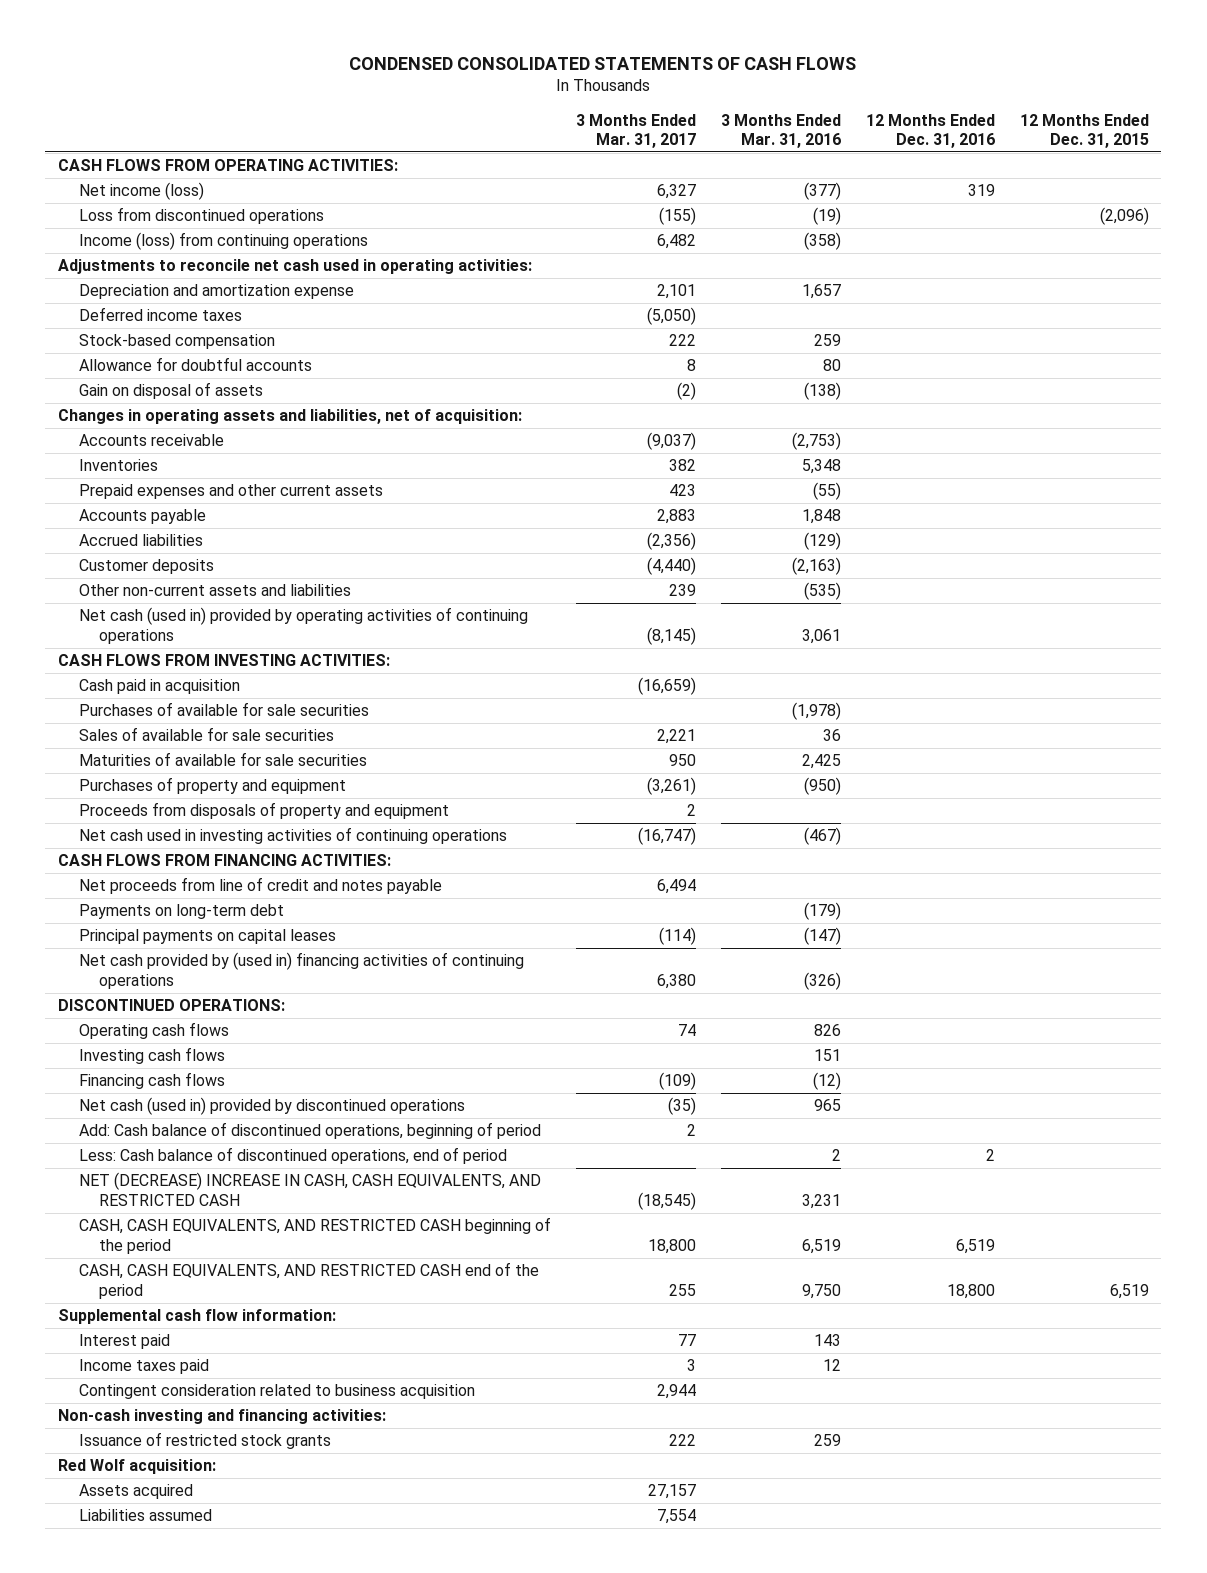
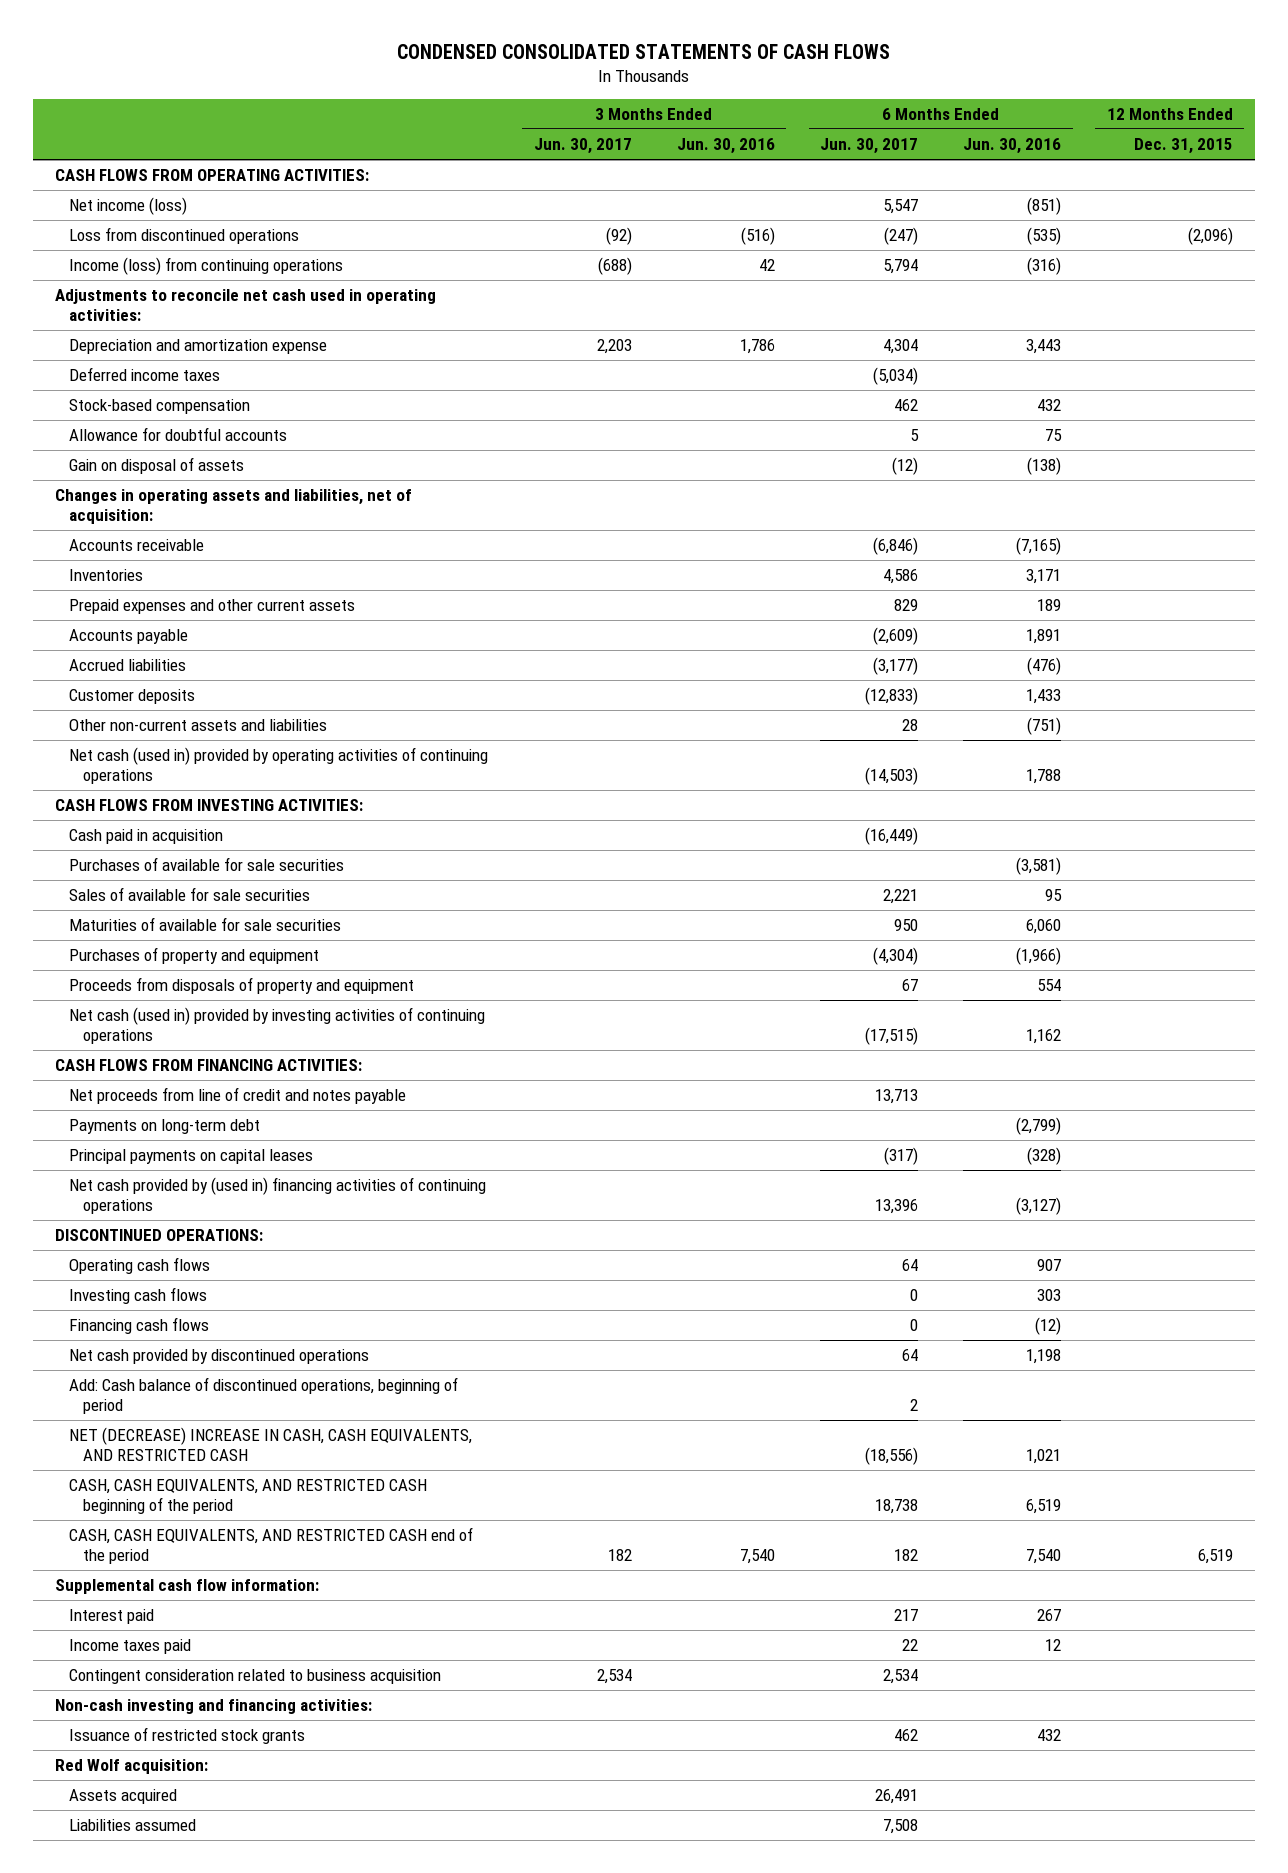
- | 3 Months Ended Mar. 31, 2017 | 3 Months Ended Mar. 31, 2016 | 12 Months Ended Dec. 31, 2016 | 12 Months Ended Dec. 31, 2015
+ | 3 Months Ended Jun. 30, 2017 | 3 Months Ended Jun. 30, 2016 | 6 Months Ended Jun. 30, 2017 | 6 Months Ended Jun. 30, 2016 | 12 Months Ended Dec. 31, 2015
- Net cash used in investing activities of continuing operations | (16,747) | (467) | |
+ Net cash (used in) provided by investing activities of continuing operations | | | (17,515) | 1,162 |
- Net cash (used in) provided by discontinued operations | (35) | 965 | |
+ Net cash provided by discontinued operations | | | 64 | 1,198 |
- Less: Cash balance of discontinued operations, end of period | | 2 | 2 |

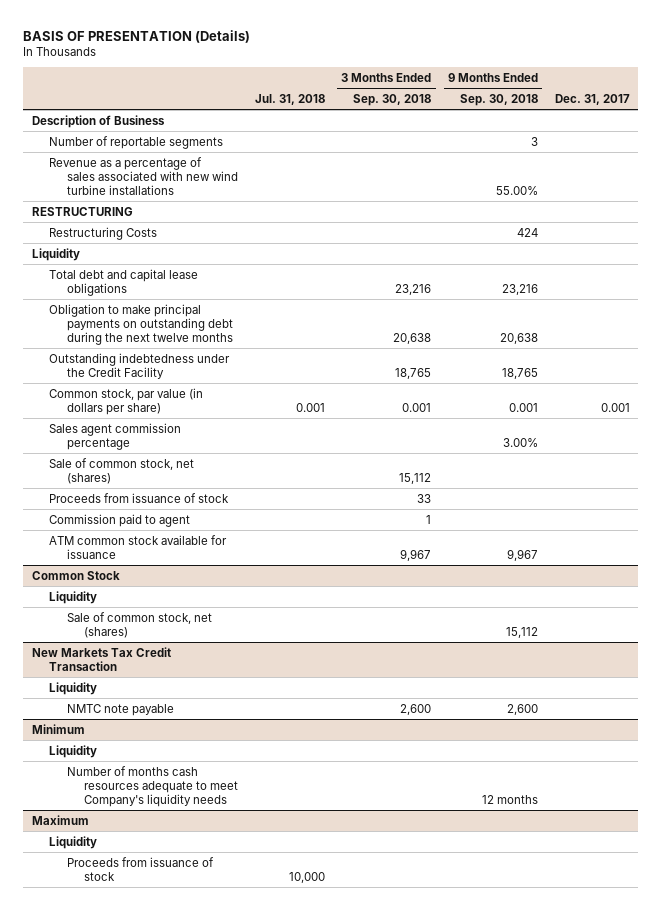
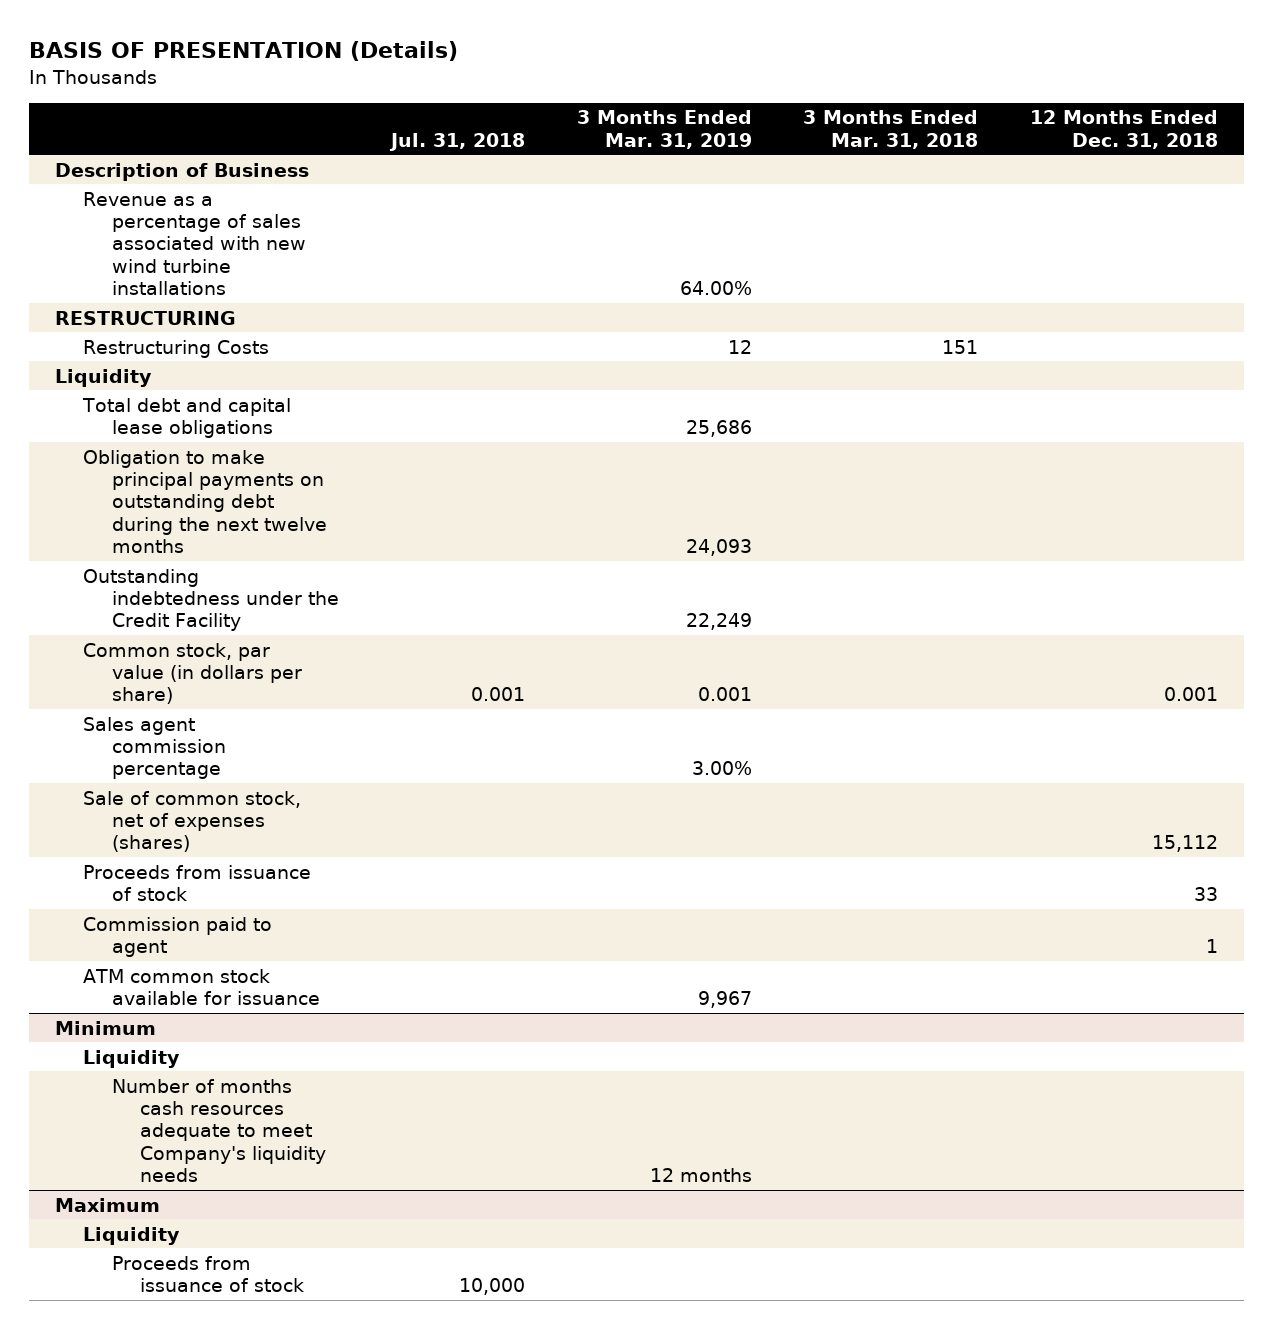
- | Jul. 31, 2018 | 3 Months Ended Sep. 30, 2018 | 9 Months Ended Sep. 30, 2018 | Dec. 31, 2017
+ | Jul. 31, 2018 | 3 Months Ended Mar. 31, 2019 | 3 Months Ended Mar. 31, 2018 | 12 Months Ended Dec. 31, 2018
- Number of reportable segments | | | 3 |
- Sale of common stock, net (shares) | | 15,112 | |
+ Sale of common stock, net of expenses (shares) | | | | 15,112
- Common Stock
- Liquidity
- Sale of common stock, net (shares) | | | 15,112 |
- New Markets Tax Credit Transaction
- Liquidity
- NMTC note payable | | 2,600 | 2,600 |

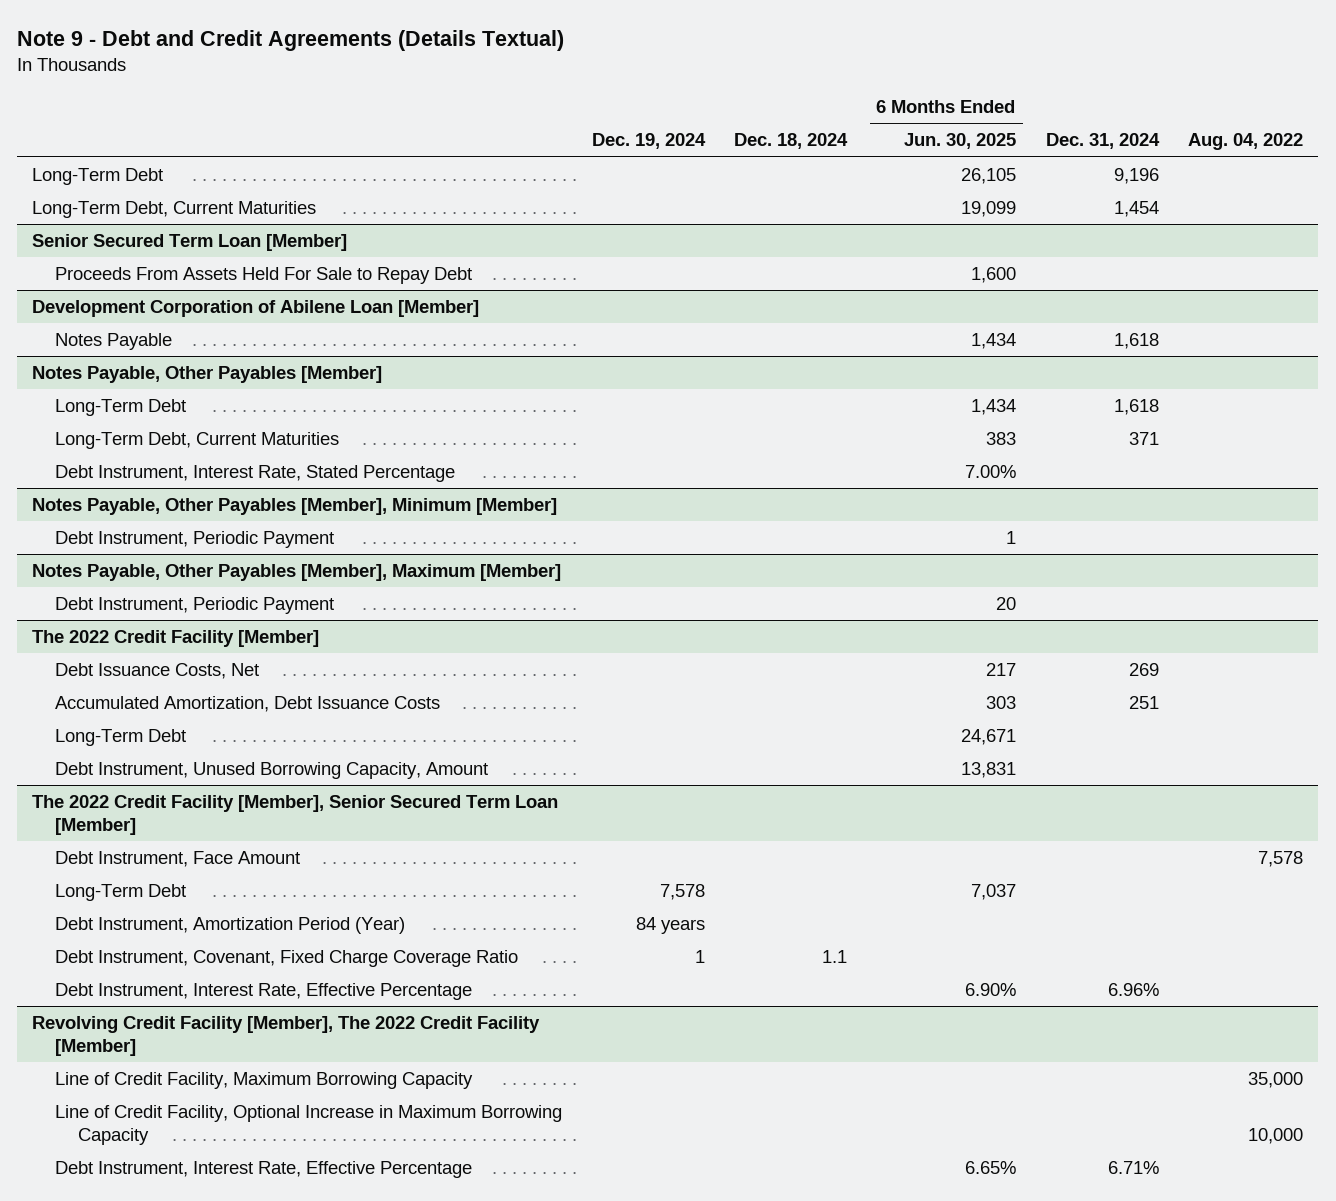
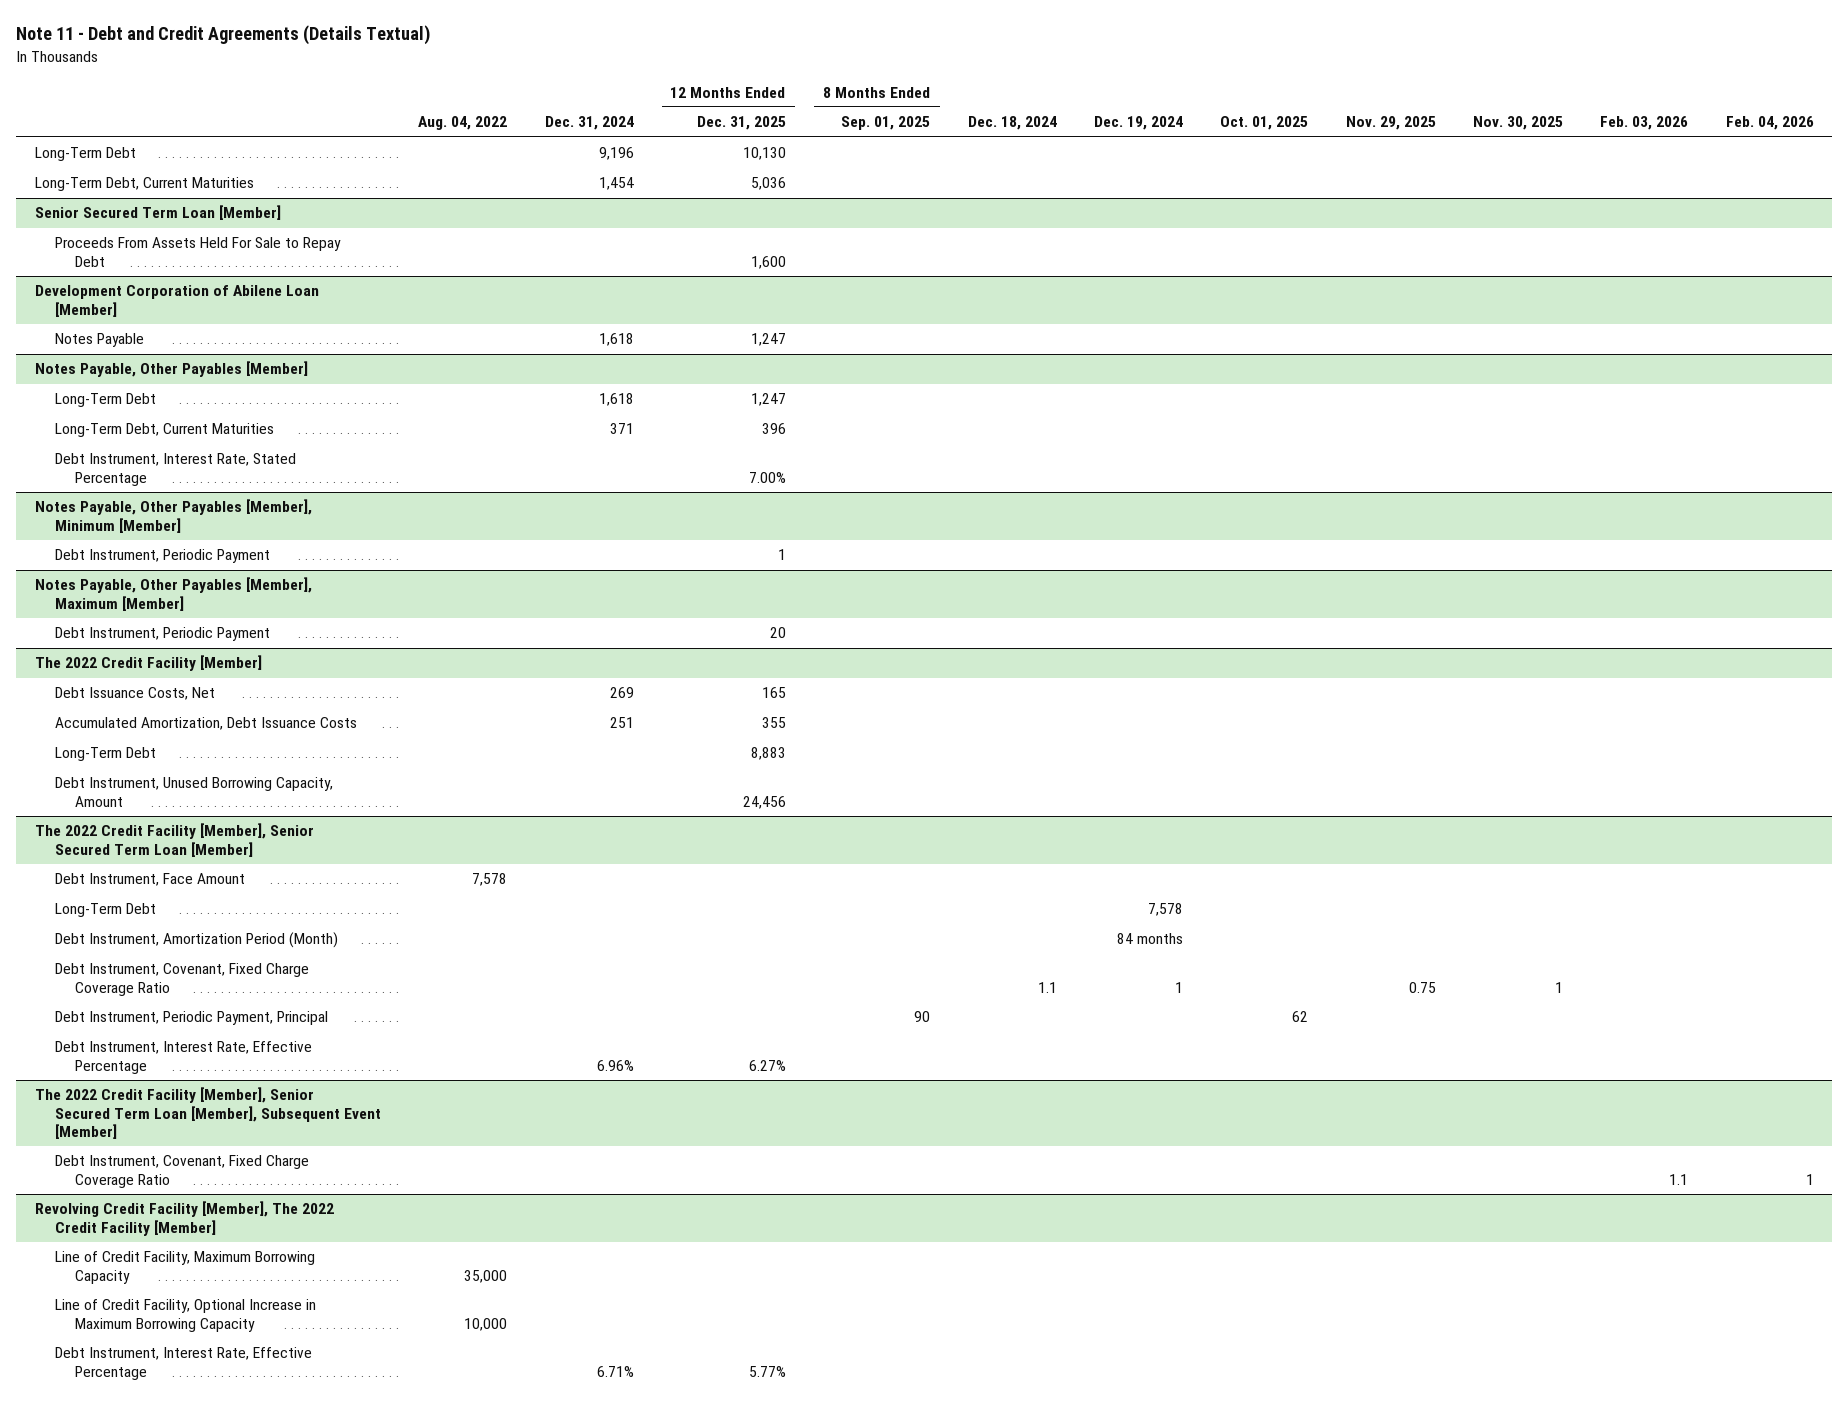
- Note 9 - Debt and Credit Agreements (Details Textual)
+ Note 11 - Debt and Credit Agreements (Details Textual)
- | Dec. 19, 2024 | Dec. 18, 2024 | 6 Months Ended Jun. 30, 2025 | Dec. 31, 2024 | Aug. 04, 2022
+ | Aug. 04, 2022 | Dec. 31, 2024 | 12 Months Ended Dec. 31, 2025 | 8 Months Ended Sep. 01, 2025 | Dec. 18, 2024 | Dec. 19, 2024 | Oct. 01, 2025 | Nov. 29, 2025 | Nov. 30, 2025 | Feb. 03, 2026 | Feb. 04, 2026
@ The 2022 Credit Facility [Member], Senior Secured Term Loan [Member]
- Debt Instrument, Amortization Period (Year) | 84 years | | | |
+ Debt Instrument, Amortization Period (Month) | | | | | | 84 months | | | | |
+ Debt Instrument, Periodic Payment, Principal | | | | 90 | | | 62 | | | |
+ The 2022 Credit Facility [Member], Senior Secured Term Loan [Member], Subsequent Event [Member]
+ Debt Instrument, Covenant, Fixed Charge Coverage Ratio | | | | | | | | | | 1.1 | 1

